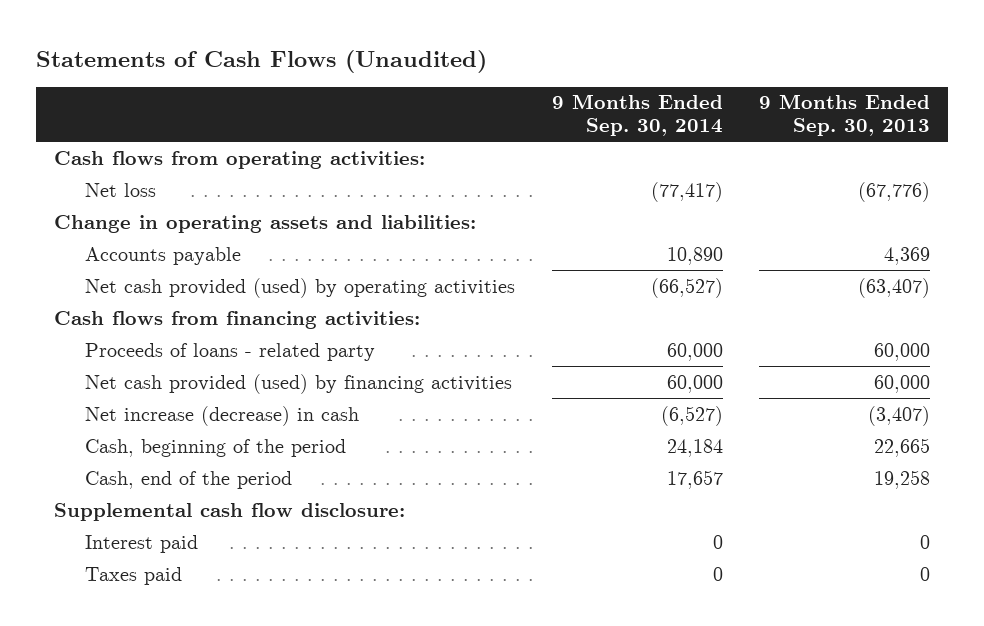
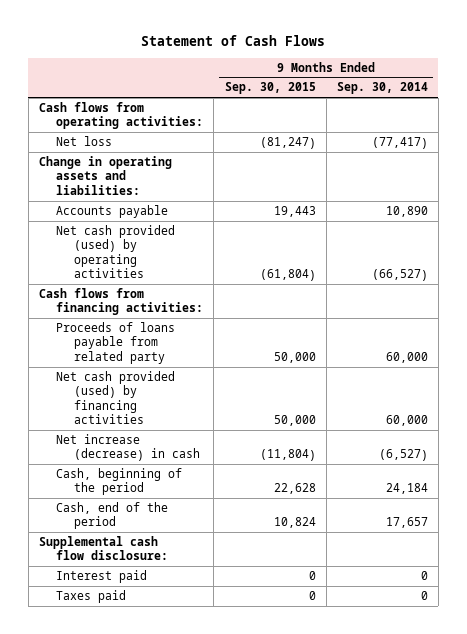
- Statements of Cash Flows (Unaudited)
+ Statement of Cash Flows
- | 9 Months Ended Sep. 30, 2014 | 9 Months Ended Sep. 30, 2013
+ | 9 Months Ended Sep. 30, 2015 | 9 Months Ended Sep. 30, 2014
- Proceeds of loans - related party | 60,000 | 60,000
+ Proceeds of loans payable from related party | 50,000 | 60,000

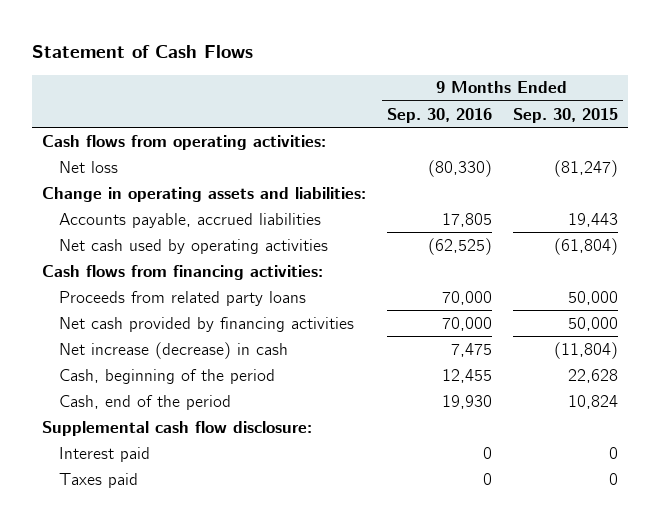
- | 9 Months Ended Sep. 30, 2015 | 9 Months Ended Sep. 30, 2014
+ | 9 Months Ended Sep. 30, 2016 | 9 Months Ended Sep. 30, 2015
- Accounts payable | 19,443 | 10,890
- Net cash provided (used) by operating activities | (61,804) | (66,527)
+ Accounts payable, accrued liabilities | 17,805 | 19,443
+ Net cash used by operating activities | (62,525) | (61,804)
- Proceeds of loans payable from related party | 50,000 | 60,000
- Net cash provided (used) by financing activities | 50,000 | 60,000
+ Proceeds from related party loans | 70,000 | 50,000
+ Net cash provided by financing activities | 70,000 | 50,000

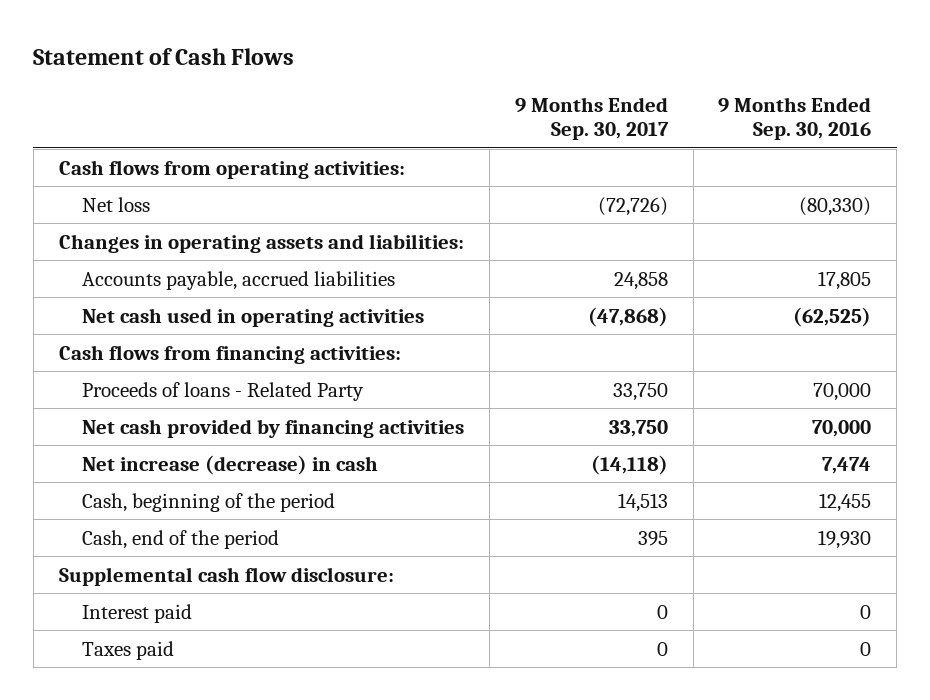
- | 9 Months Ended Sep. 30, 2016 | 9 Months Ended Sep. 30, 2015
+ | 9 Months Ended Sep. 30, 2017 | 9 Months Ended Sep. 30, 2016
- Change in operating assets and liabilities:
+ Changes in operating assets and liabilities:
- Net cash used by operating activities | (62,525) | (61,804)
+ Net cash used in operating activities | (47,868) | (62,525)
- Proceeds from related party loans | 70,000 | 50,000
+ Proceeds of loans - Related Party | 33,750 | 70,000
- Net increase (decrease) in cash | 7,475 | (11,804)
+ Net increase (decrease) in cash | (14,118) | 7,474

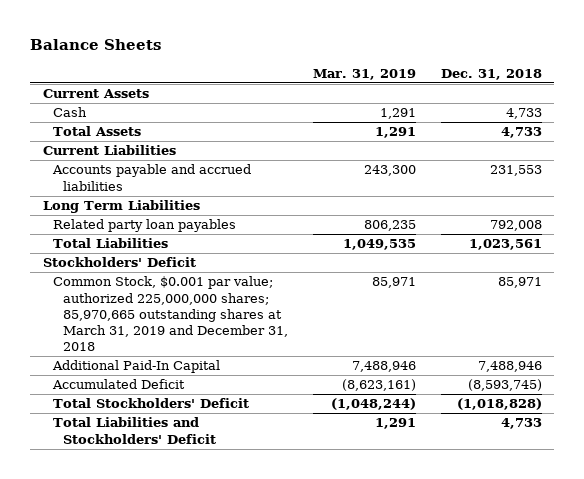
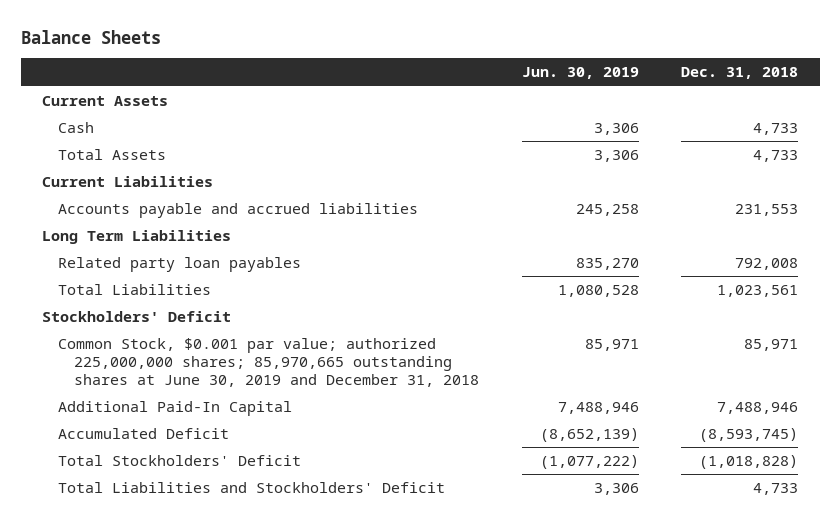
- | Mar. 31, 2019 | Dec. 31, 2018
+ | Jun. 30, 2019 | Dec. 31, 2018
- Common Stock, $0.001 par value; authorized 225,000,000 shares; 85,970,665 outstanding shares at March 31, 2019 and December 31, 2018 | 85,971 | 85,971
+ Common Stock, $0.001 par value; authorized 225,000,000 shares; 85,970,665 outstanding shares at June 30, 2019 and December 31, 2018 | 85,971 | 85,971

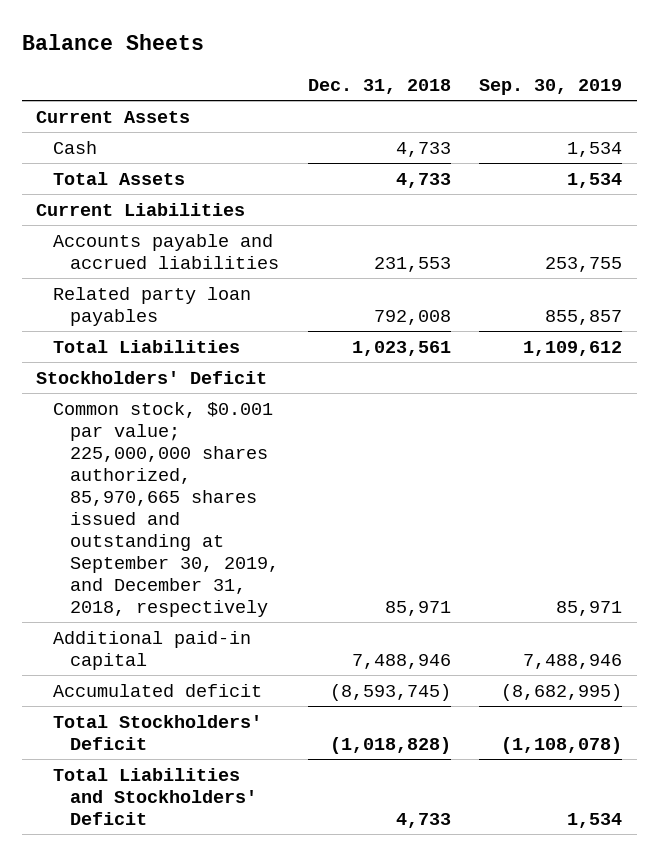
- | Jun. 30, 2019 | Dec. 31, 2018
+ | Dec. 31, 2018 | Sep. 30, 2019
- Long Term Liabilities
- Common Stock, $0.001 par value; authorized 225,000,000 shares; 85,970,665 outstanding shares at June 30, 2019 and December 31, 2018 | 85,971 | 85,971
- Additional Paid-In Capital | 7,488,946 | 7,488,946
- Accumulated Deficit | (8,652,139) | (8,593,745)
+ Common stock, $0.001 par value; 225,000,000 shares authorized, 85,970,665 shares issued and outstanding at September 30, 2019, and December 31, 2018, respectively | 85,971 | 85,971
+ Additional paid-in capital | 7,488,946 | 7,488,946
+ Accumulated deficit | (8,593,745) | (8,682,995)

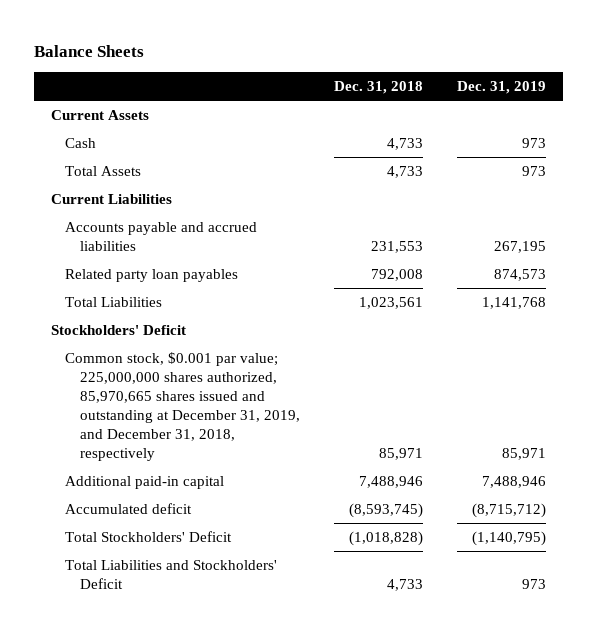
- | Dec. 31, 2018 | Sep. 30, 2019
+ | Dec. 31, 2018 | Dec. 31, 2019
- Common stock, $0.001 par value; 225,000,000 shares authorized, 85,970,665 shares issued and outstanding at September 30, 2019, and December 31, 2018, respectively | 85,971 | 85,971
+ Common stock, $0.001 par value; 225,000,000 shares authorized, 85,970,665 shares issued and outstanding at December 31, 2019, and December 31, 2018, respectively | 85,971 | 85,971

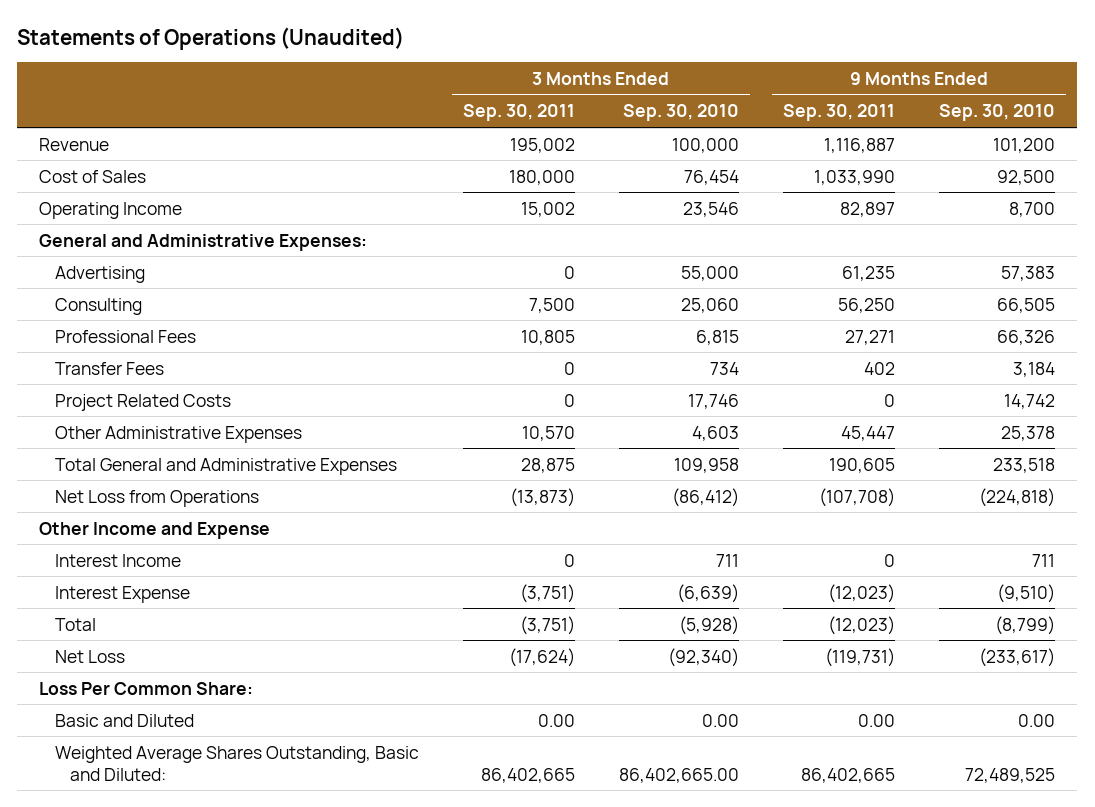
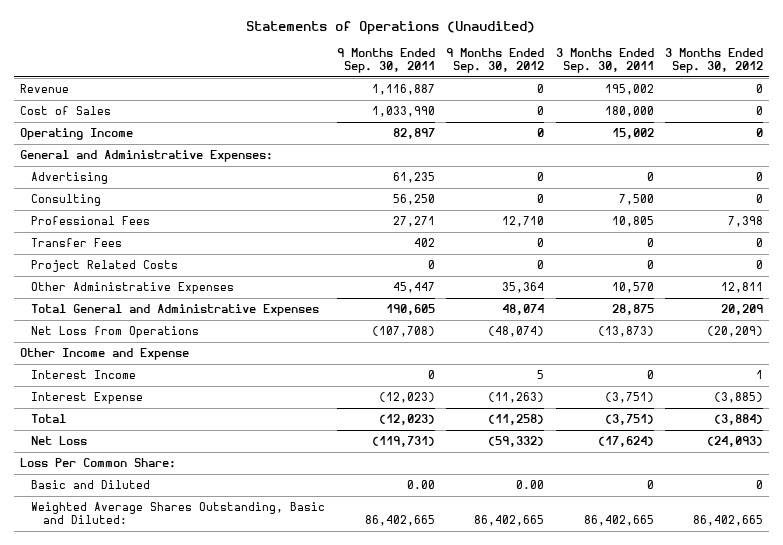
- | 3 Months Ended Sep. 30, 2011 | 3 Months Ended Sep. 30, 2010 | 9 Months Ended Sep. 30, 2011 | 9 Months Ended Sep. 30, 2010
+ | 9 Months Ended Sep. 30, 2011 | 9 Months Ended Sep. 30, 2012 | 3 Months Ended Sep. 30, 2011 | 3 Months Ended Sep. 30, 2012
- Basic and Diluted | 0.00 | 0.00 | 0.00 | 0.00
+ Basic and Diluted | 0.00 | 0.00 | 0 | 0

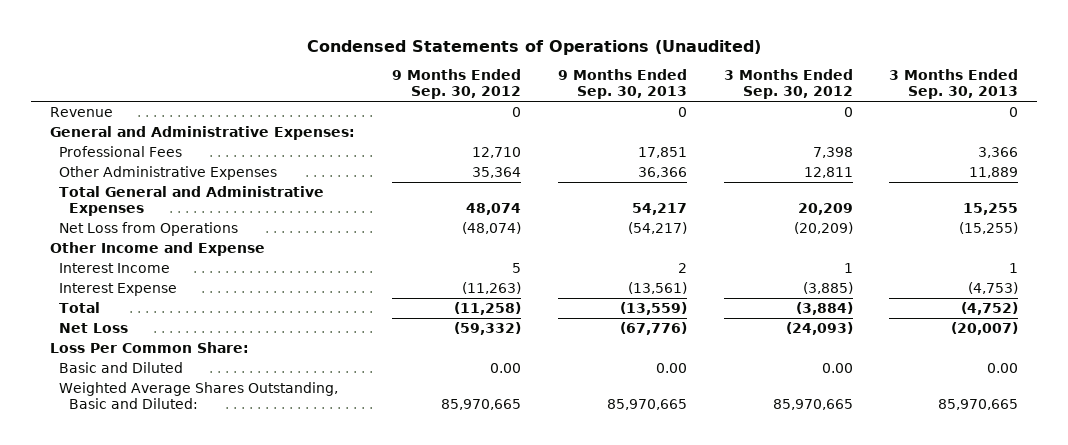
- Statements of Operations (Unaudited)
+ Condensed Statements of Operations (Unaudited)
- | 9 Months Ended Sep. 30, 2011 | 9 Months Ended Sep. 30, 2012 | 3 Months Ended Sep. 30, 2011 | 3 Months Ended Sep. 30, 2012
+ | 9 Months Ended Sep. 30, 2012 | 9 Months Ended Sep. 30, 2013 | 3 Months Ended Sep. 30, 2012 | 3 Months Ended Sep. 30, 2013
- Cost of Sales | 1,033,990 | 0 | 180,000 | 0
- Operating Income | 82,897 | 0 | 15,002 | 0
- Advertising | 61,235 | 0 | 0 | 0
- Consulting | 56,250 | 0 | 7,500 | 0
- Transfer Fees | 402 | 0 | 0 | 0
- Project Related Costs | 0 | 0 | 0 | 0
- Basic and Diluted | 0.00 | 0.00 | 0 | 0
- Weighted Average Shares Outstanding, Basic and Diluted: | 86,402,665 | 86,402,665 | 86,402,665 | 86,402,665
+ Basic and Diluted | 0.00 | 0.00 | 0.00 | 0.00
+ Weighted Average Shares Outstanding, Basic and Diluted: | 85,970,665 | 85,970,665 | 85,970,665 | 85,970,665

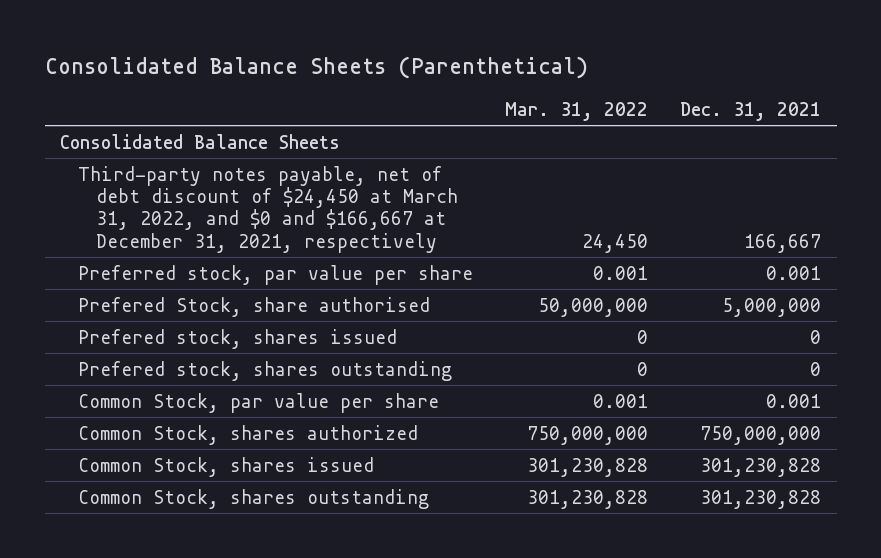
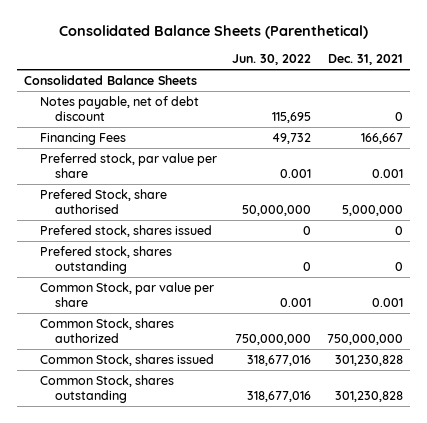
- | Mar. 31, 2022 | Dec. 31, 2021
+ | Jun. 30, 2022 | Dec. 31, 2021
- Third-party notes payable, net of debt discount of $24,450 at March 31, 2022, and $0 and $166,667 at December 31, 2021, respectively | 24,450 | 166,667
+ Notes payable, net of debt discount | 115,695 | 0
+ Financing Fees | 49,732 | 166,667

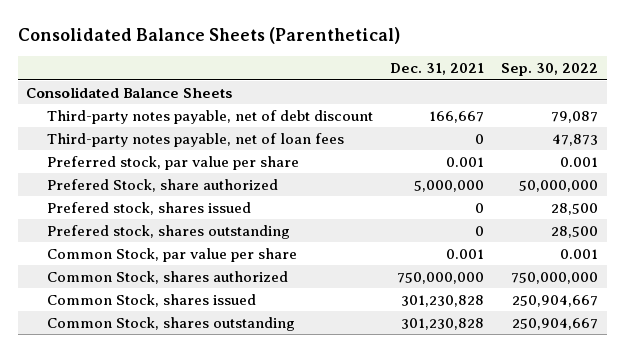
- | Jun. 30, 2022 | Dec. 31, 2021
+ | Dec. 31, 2021 | Sep. 30, 2022
- Notes payable, net of debt discount | 115,695 | 0
- Financing Fees | 49,732 | 166,667
+ Third-party notes payable, net of debt discount | 166,667 | 79,087
+ Third-party notes payable, net of loan fees | 0 | 47,873
- Prefered Stock, share authorised | 50,000,000 | 5,000,000
+ Prefered Stock, share authorized | 5,000,000 | 50,000,000

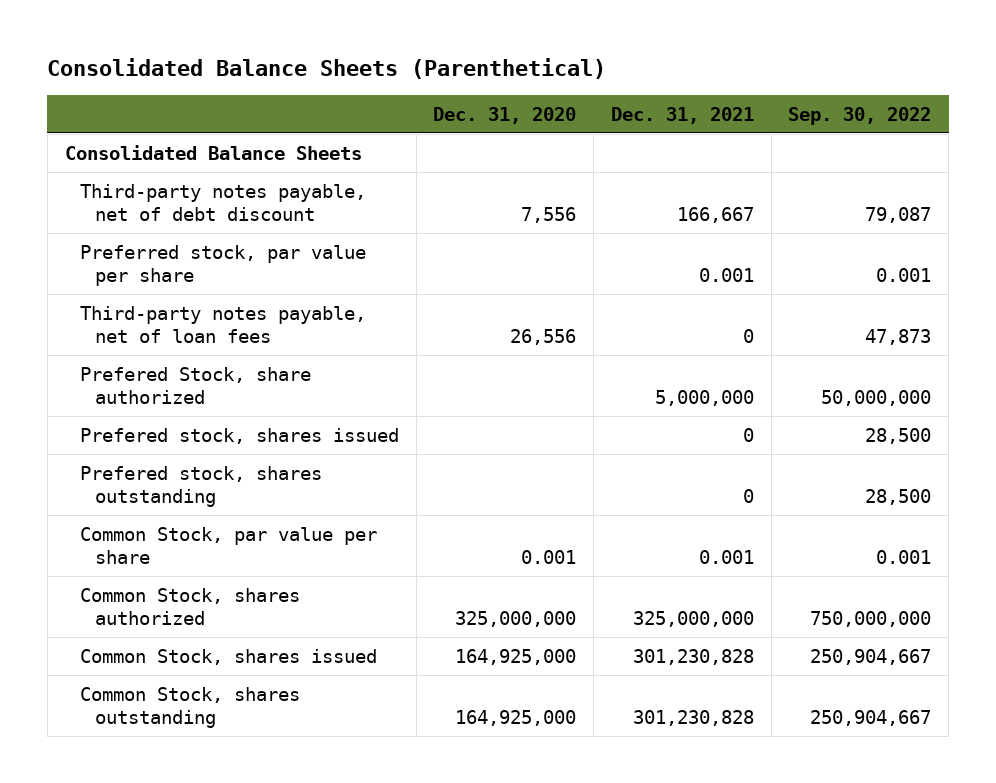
- | Dec. 31, 2021 | Sep. 30, 2022
+ | Dec. 31, 2020 | Dec. 31, 2021 | Sep. 30, 2022
moved down: Third-party notes payable, net of loan fees | 26,556 | 0 | 47,873
- Common Stock, shares authorized | 750,000,000 | 750,000,000
+ Common Stock, shares authorized | 325,000,000 | 325,000,000 | 750,000,000

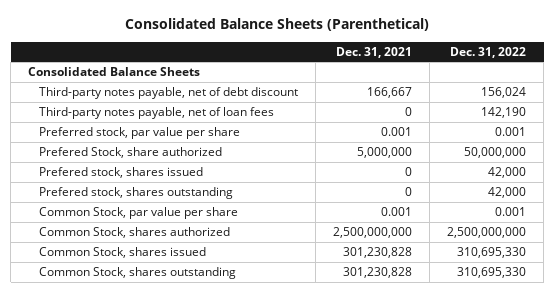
- | Dec. 31, 2020 | Dec. 31, 2021 | Sep. 30, 2022
+ | Dec. 31, 2021 | Dec. 31, 2022
moved down: Preferred stock, par value per share | 0.001 | 0.001
- Common Stock, shares authorized | 325,000,000 | 325,000,000 | 750,000,000
+ Common Stock, shares authorized | 2,500,000,000 | 2,500,000,000

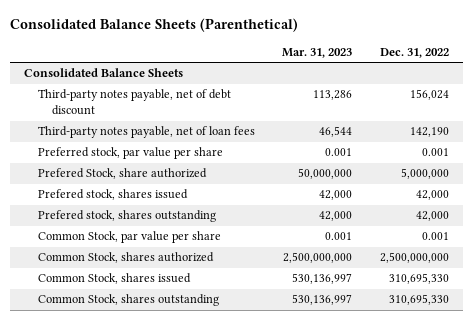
- | Dec. 31, 2021 | Dec. 31, 2022
+ | Mar. 31, 2023 | Dec. 31, 2022
- Prefered Stock, share authorized | 5,000,000 | 50,000,000
+ Prefered Stock, share authorized | 50,000,000 | 5,000,000

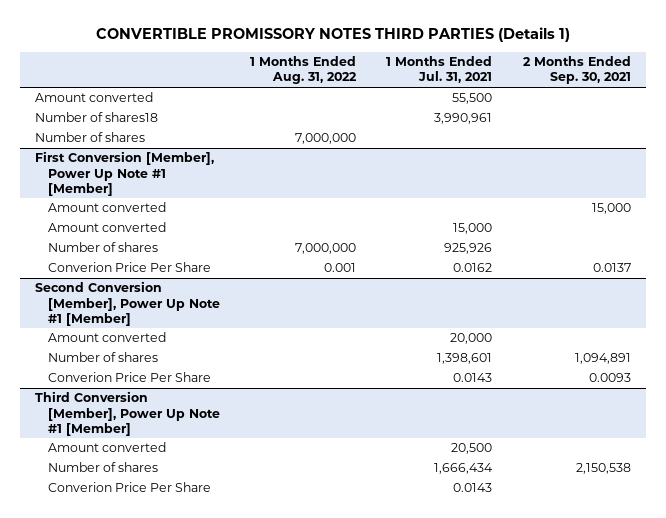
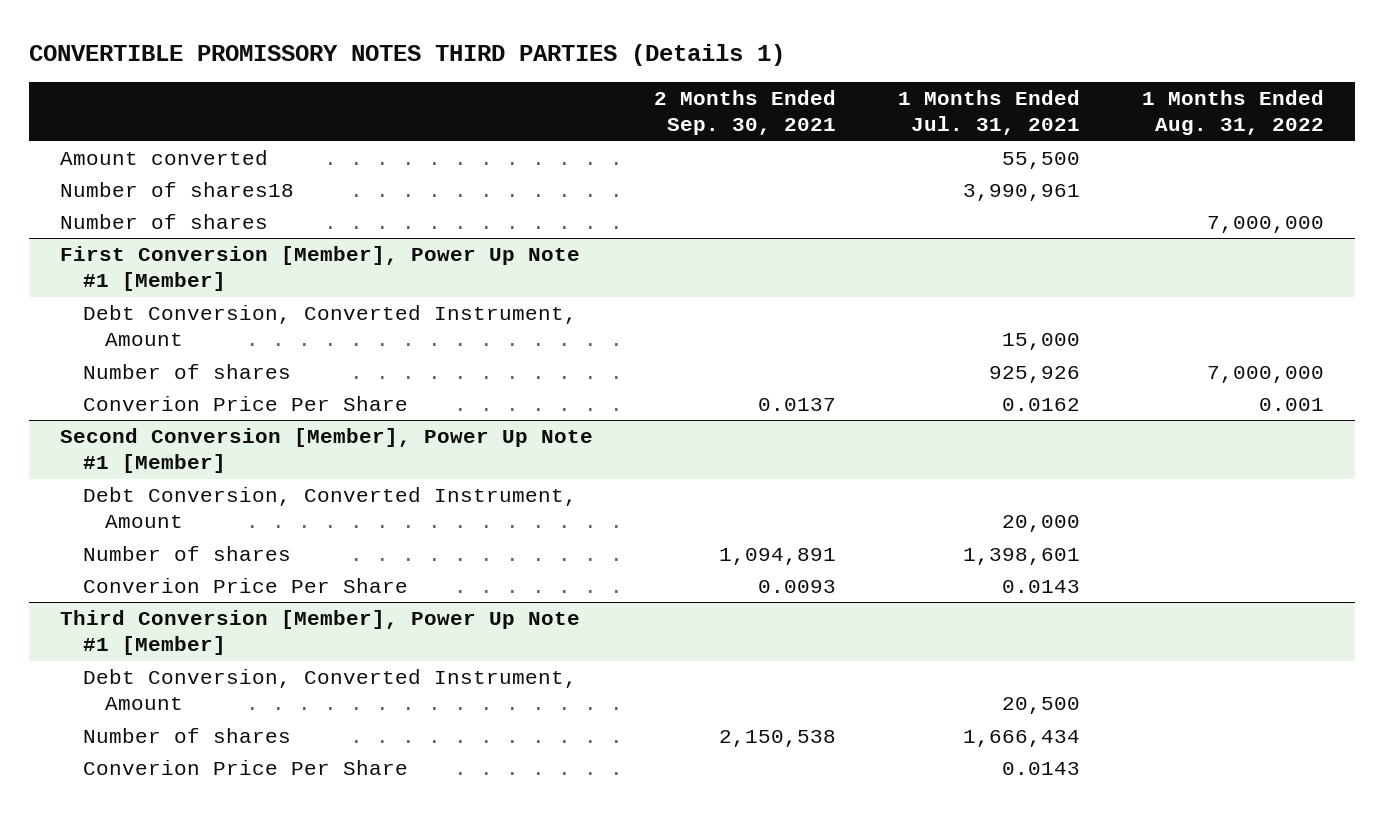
- | 1 Months Ended Aug. 31, 2022 | 1 Months Ended Jul. 31, 2021 | 2 Months Ended Sep. 30, 2021
+ | 2 Months Ended Sep. 30, 2021 | 1 Months Ended Jul. 31, 2021 | 1 Months Ended Aug. 31, 2022
@ First Conversion [Member], Power Up Note #1 [Member]
- Amount converted | | | 15,000
- Amount converted | | 15,000 |
+ Debt Conversion, Converted Instrument, Amount | | 15,000 |
@ Second Conversion [Member], Power Up Note #1 [Member]
- Amount converted | | 20,000 |
+ Debt Conversion, Converted Instrument, Amount | | 20,000 |
@ Third Conversion [Member], Power Up Note #1 [Member]
- Amount converted | | 20,500 |
+ Debt Conversion, Converted Instrument, Amount | | 20,500 |

